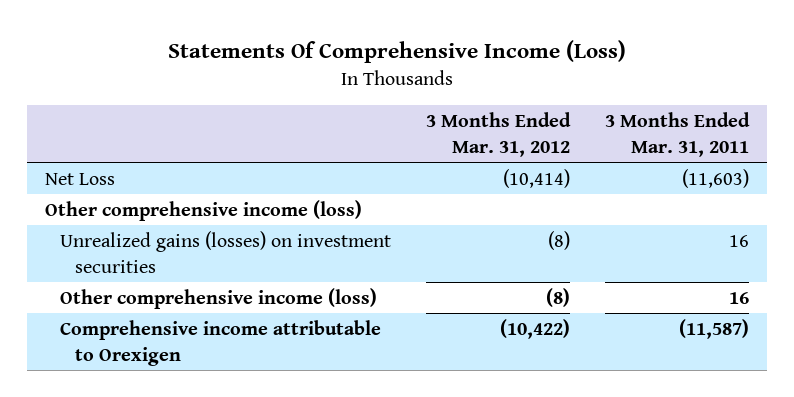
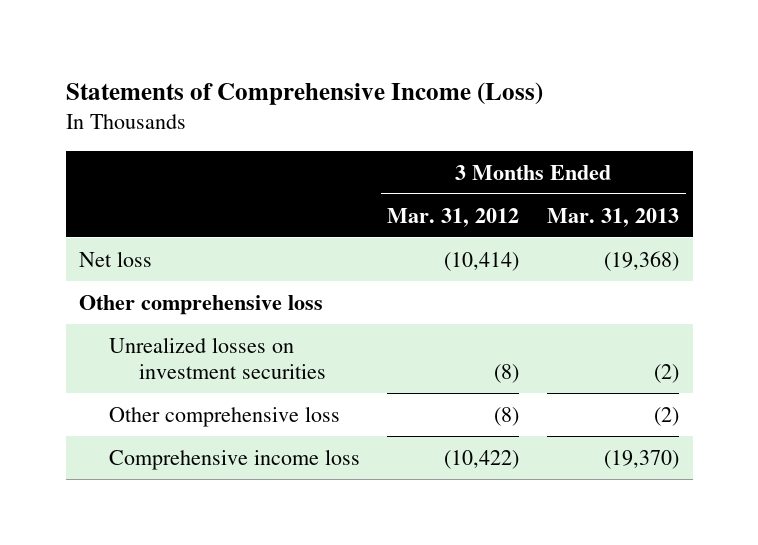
- Statements Of Comprehensive Income (Loss)
+ Statements of Comprehensive Income (Loss)
- | 3 Months Ended Mar. 31, 2012 | 3 Months Ended Mar. 31, 2011
+ | 3 Months Ended Mar. 31, 2012 | 3 Months Ended Mar. 31, 2013
- Net Loss | (10,414) | (11,603)
- Other comprehensive income (loss)
- Unrealized gains (losses) on investment securities | (8) | 16
- Other comprehensive income (loss) | (8) | 16
- Comprehensive income attributable to Orexigen | (10,422) | (11,587)
+ Net loss | (10,414) | (19,368)
+ Other comprehensive loss
+ Unrealized losses on investment securities | (8) | (2)
+ Other comprehensive loss | (8) | (2)
+ Comprehensive income loss | (10,422) | (19,370)

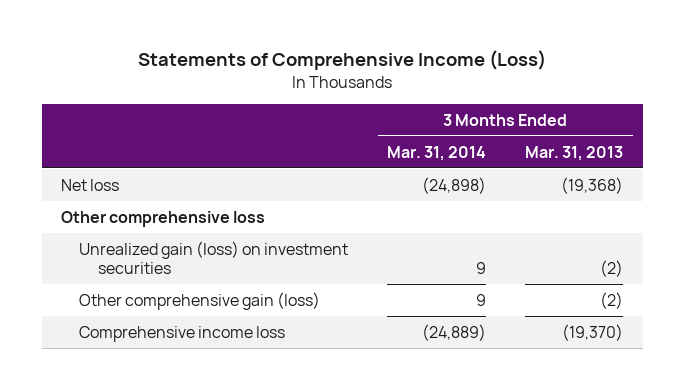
- | 3 Months Ended Mar. 31, 2012 | 3 Months Ended Mar. 31, 2013
+ | 3 Months Ended Mar. 31, 2014 | 3 Months Ended Mar. 31, 2013
- Unrealized losses on investment securities | (8) | (2)
- Other comprehensive loss | (8) | (2)
+ Unrealized gain (loss) on investment securities | 9 | (2)
+ Other comprehensive gain (loss) | 9 | (2)

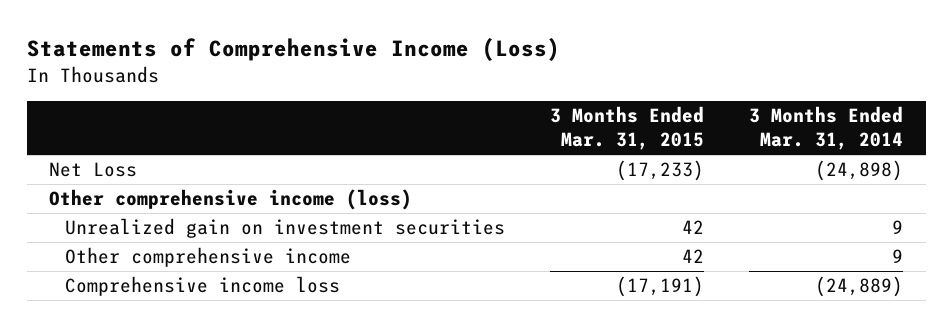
- | 3 Months Ended Mar. 31, 2014 | 3 Months Ended Mar. 31, 2013
+ | 3 Months Ended Mar. 31, 2015 | 3 Months Ended Mar. 31, 2014
- Net loss | (24,898) | (19,368)
- Other comprehensive loss
- Unrealized gain (loss) on investment securities | 9 | (2)
- Other comprehensive gain (loss) | 9 | (2)
+ Net Loss | (17,233) | (24,898)
+ Other comprehensive income (loss)
+ Unrealized gain on investment securities | 42 | 9
+ Other comprehensive income | 42 | 9

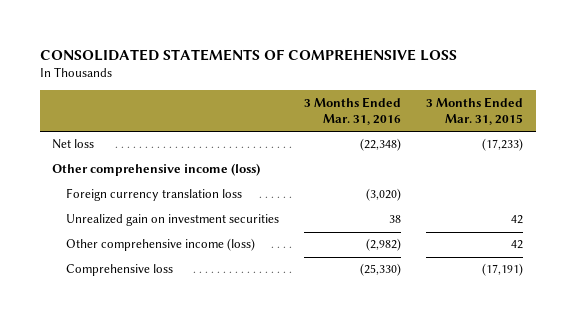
- Statements of Comprehensive Income (Loss)
+ CONSOLIDATED STATEMENTS OF COMPREHENSIVE LOSS
- | 3 Months Ended Mar. 31, 2015 | 3 Months Ended Mar. 31, 2014
+ | 3 Months Ended Mar. 31, 2016 | 3 Months Ended Mar. 31, 2015
- Net Loss | (17,233) | (24,898)
+ Net loss | (22,348) | (17,233)
+ Foreign currency translation loss | (3,020) |
- Other comprehensive income | 42 | 9
- Comprehensive income loss | (17,191) | (24,889)
+ Other comprehensive income (loss) | (2,982) | 42
+ Comprehensive loss | (25,330) | (17,191)

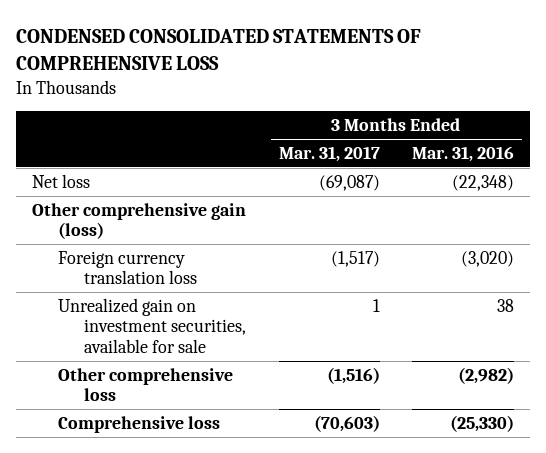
- CONSOLIDATED STATEMENTS OF COMPREHENSIVE LOSS
+ CONDENSED CONSOLIDATED STATEMENTS OF COMPREHENSIVE LOSS
- | 3 Months Ended Mar. 31, 2016 | 3 Months Ended Mar. 31, 2015
+ | 3 Months Ended Mar. 31, 2017 | 3 Months Ended Mar. 31, 2016
- Other comprehensive income (loss)
+ Other comprehensive gain (loss)
- Unrealized gain on investment securities | 38 | 42
- Other comprehensive income (loss) | (2,982) | 42
+ Unrealized gain on investment securities, available for sale | 1 | 38
+ Other comprehensive loss | (1,516) | (2,982)

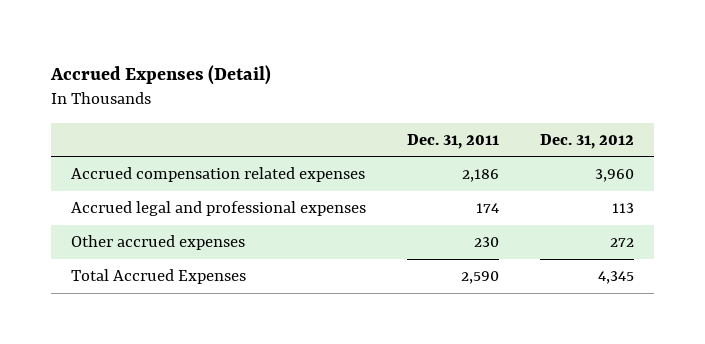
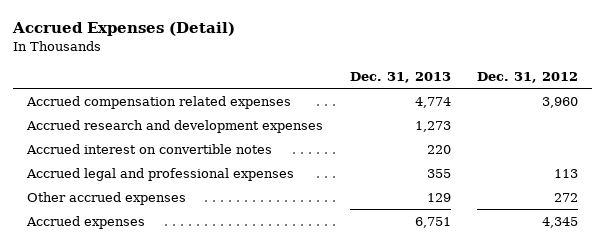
- | Dec. 31, 2011 | Dec. 31, 2012
+ | Dec. 31, 2013 | Dec. 31, 2012
+ Accrued research and development expenses | 1,273 |
+ Accrued interest on convertible notes | 220 |
- Total Accrued Expenses | 2,590 | 4,345
+ Accrued expenses | 6,751 | 4,345

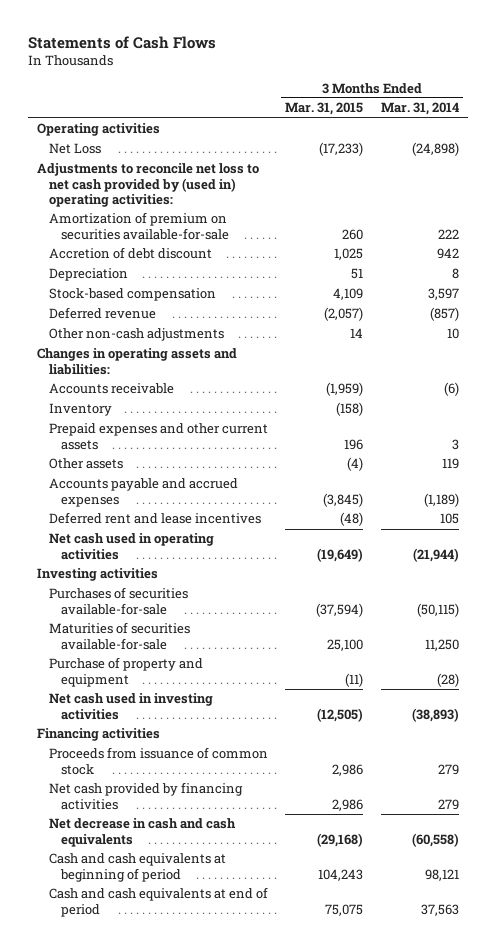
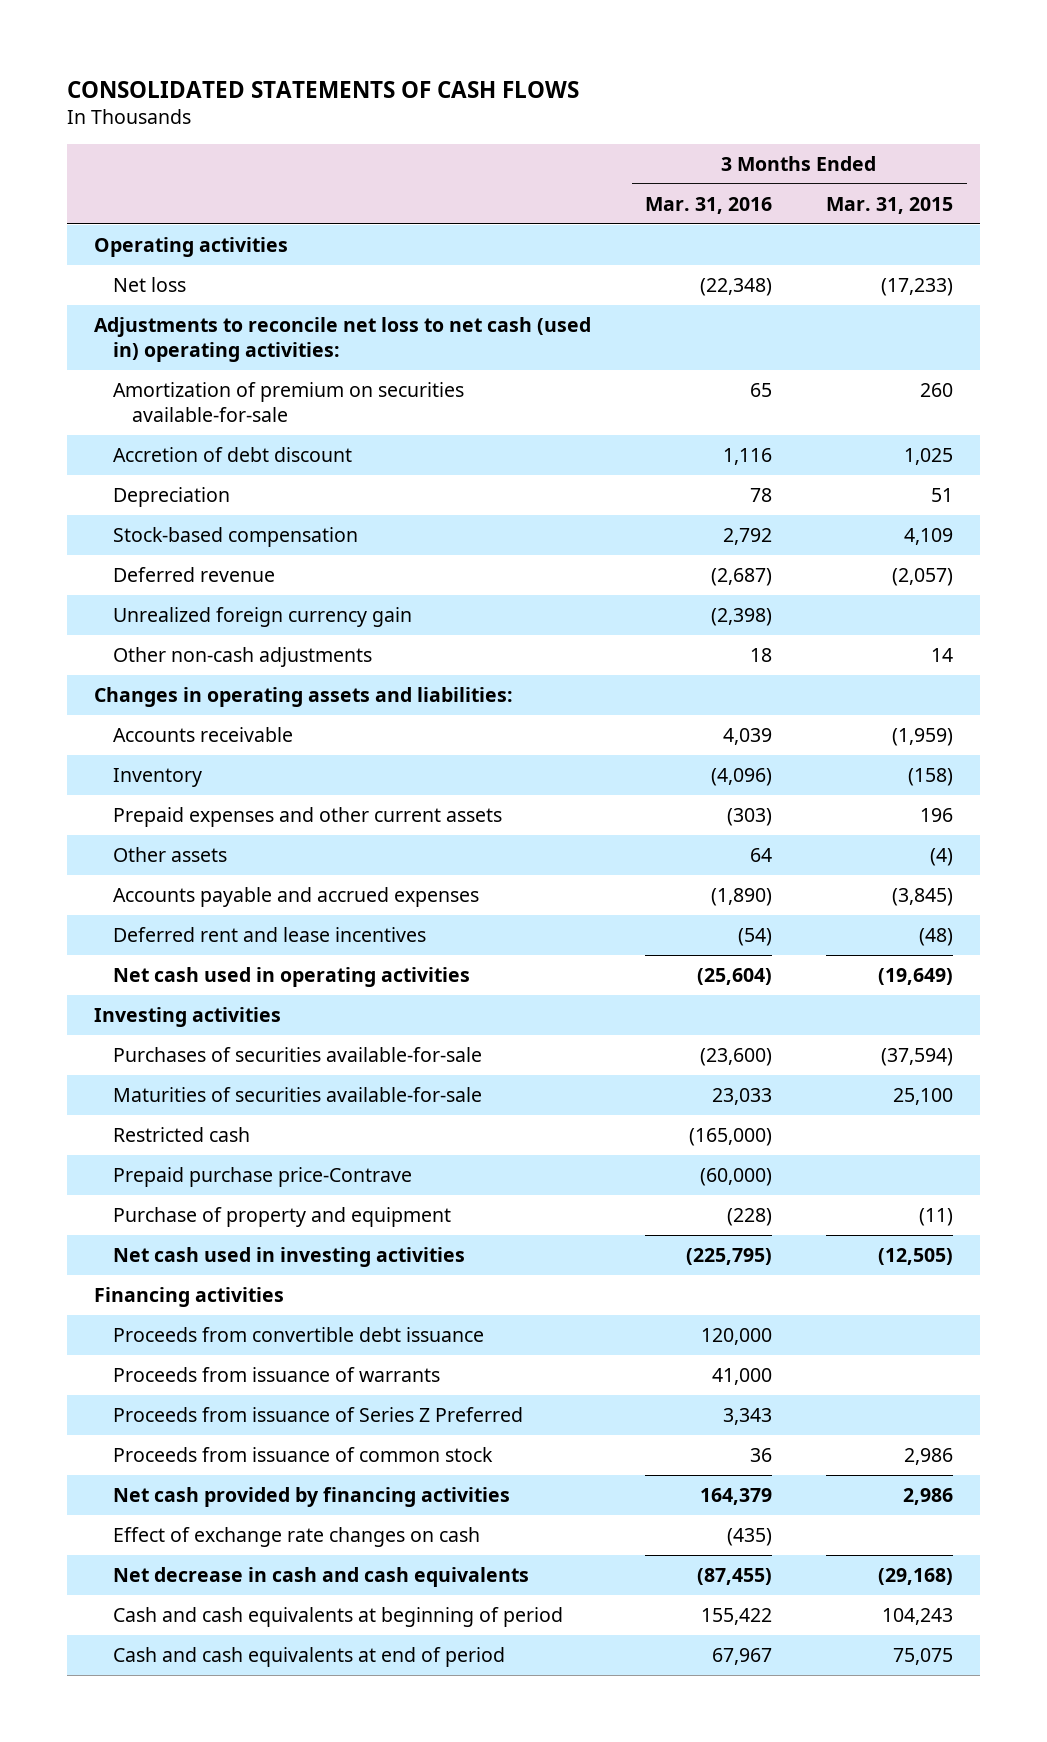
- Statements of Cash Flows
+ CONSOLIDATED STATEMENTS OF CASH FLOWS
- | 3 Months Ended Mar. 31, 2015 | 3 Months Ended Mar. 31, 2014
+ | 3 Months Ended Mar. 31, 2016 | 3 Months Ended Mar. 31, 2015
- Net Loss | (17,233) | (24,898)
- Adjustments to reconcile net loss to net cash provided by (used in) operating activities:
+ Net loss | (22,348) | (17,233)
+ Adjustments to reconcile net loss to net cash (used in) operating activities:
+ Unrealized foreign currency gain | (2,398) |
+ Restricted cash | (165,000) |
+ Prepaid purchase price-Contrave | (60,000) |
+ Proceeds from convertible debt issuance | 120,000 |
+ Proceeds from issuance of warrants | 41,000 |
+ Proceeds from issuance of Series Z Preferred | 3,343 |
+ Effect of exchange rate changes on cash | (435) |

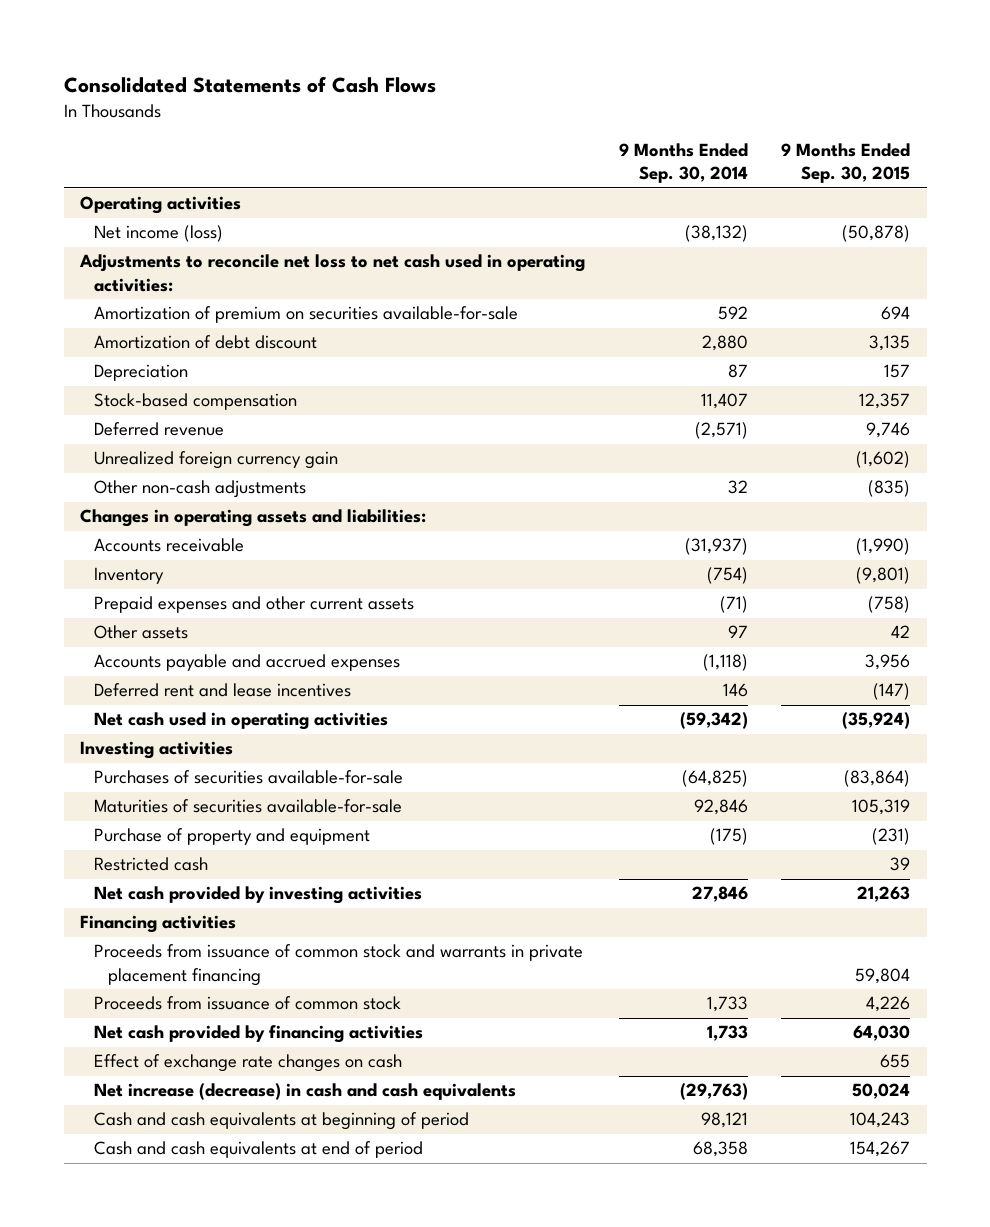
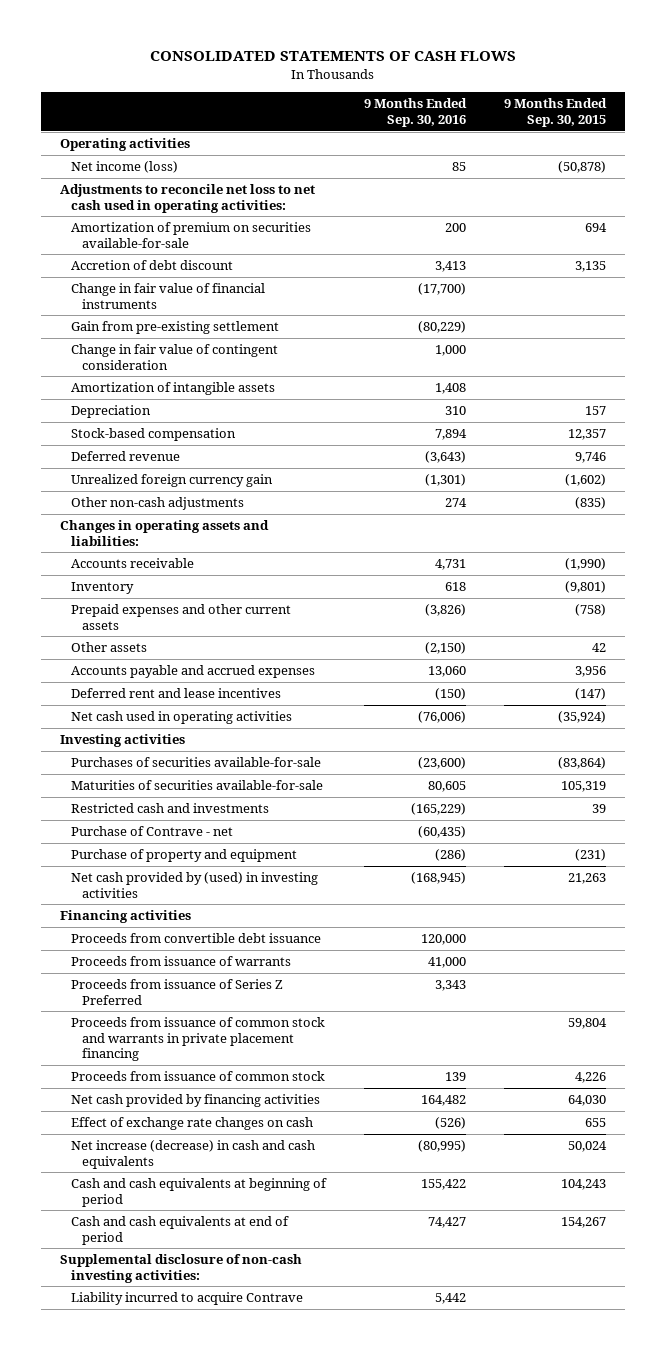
- Consolidated Statements of Cash Flows
+ CONSOLIDATED STATEMENTS OF CASH FLOWS
- | 9 Months Ended Sep. 30, 2014 | 9 Months Ended Sep. 30, 2015
+ | 9 Months Ended Sep. 30, 2016 | 9 Months Ended Sep. 30, 2015
- Amortization of debt discount | 2,880 | 3,135
+ Accretion of debt discount | 3,413 | 3,135
+ Change in fair value of financial instruments | (17,700) |
+ Gain from pre-existing settlement | (80,229) |
+ Change in fair value of contingent consideration | 1,000 |
+ Amortization of intangible assets | 1,408 |
+ Restricted cash and investments | (165,229) | 39
+ Purchase of Contrave - net | (60,435) |
- Restricted cash | | 39
- Net cash provided by investing activities | 27,846 | 21,263
+ Net cash provided by (used) in investing activities | (168,945) | 21,263
+ Proceeds from convertible debt issuance | 120,000 |
+ Proceeds from issuance of warrants | 41,000 |
+ Proceeds from issuance of Series Z Preferred | 3,343 |
+ Supplemental disclosure of non-cash investing activities:
+ Liability incurred to acquire Contrave | 5,442 |

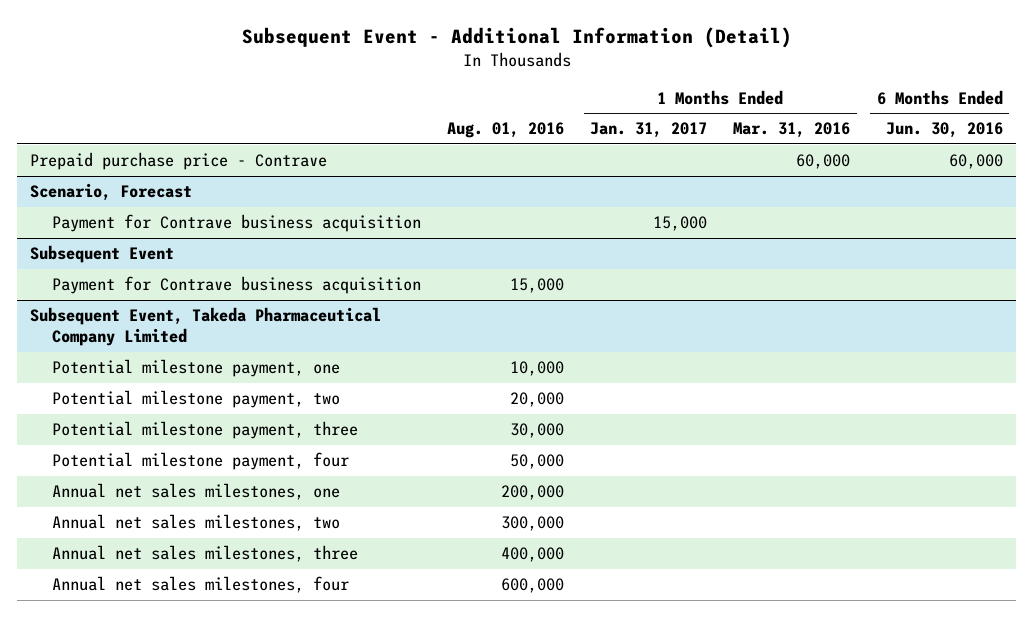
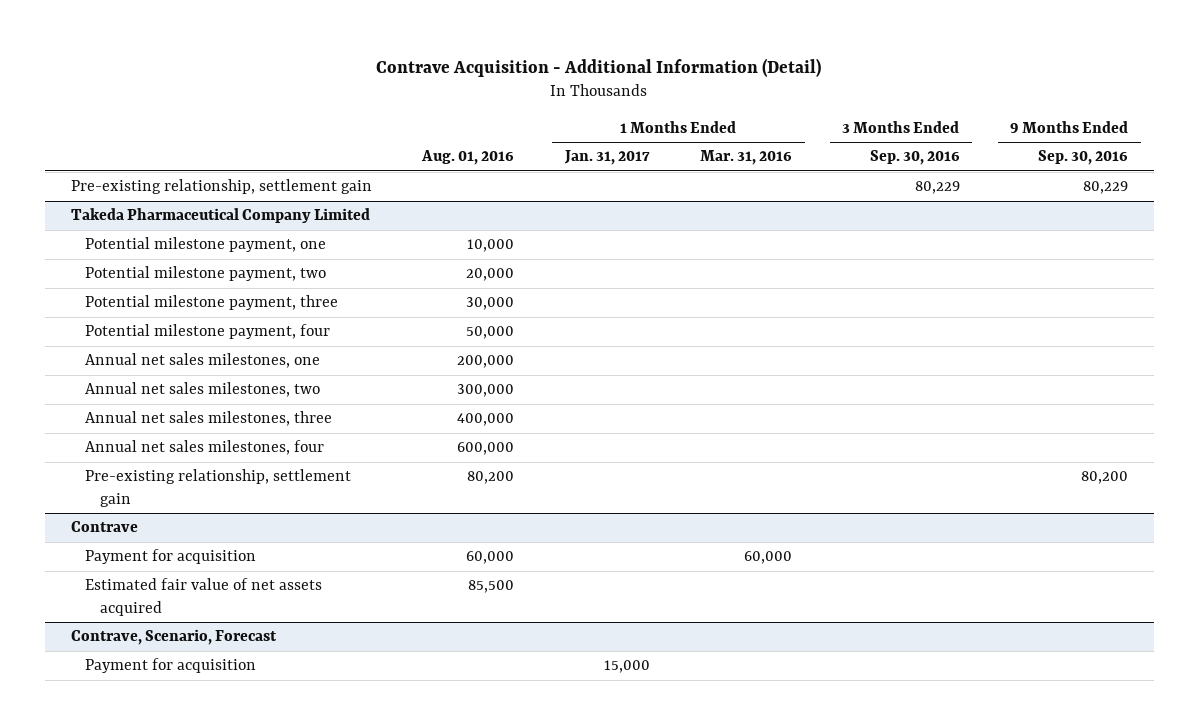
- Subsequent Event - Additional Information (Detail)
+ Contrave Acquisition - Additional Information (Detail)
- | Aug. 01, 2016 | 1 Months Ended Jan. 31, 2017 | 1 Months Ended Mar. 31, 2016 | 6 Months Ended Jun. 30, 2016
+ | Aug. 01, 2016 | 1 Months Ended Jan. 31, 2017 | 1 Months Ended Mar. 31, 2016 | 3 Months Ended Sep. 30, 2016 | 9 Months Ended Sep. 30, 2016
- Prepaid purchase price - Contrave | | | 60,000 | 60,000
- Scenario, Forecast
- Payment for Contrave business acquisition | | 15,000 | |
- Subsequent Event
- Payment for Contrave business acquisition | 15,000 | | |
- Subsequent Event, Takeda Pharmaceutical Company Limited
+ Pre-existing relationship, settlement gain | | | | 80,229 | 80,229
+ Takeda Pharmaceutical Company Limited
+ Pre-existing relationship, settlement gain | 80,200 | | | | 80,200
+ Contrave
+ Payment for acquisition | 60,000 | | 60,000 | |
+ Estimated fair value of net assets acquired | 85,500 | | | |
+ Contrave, Scenario, Forecast
+ Payment for acquisition | | 15,000 | | |

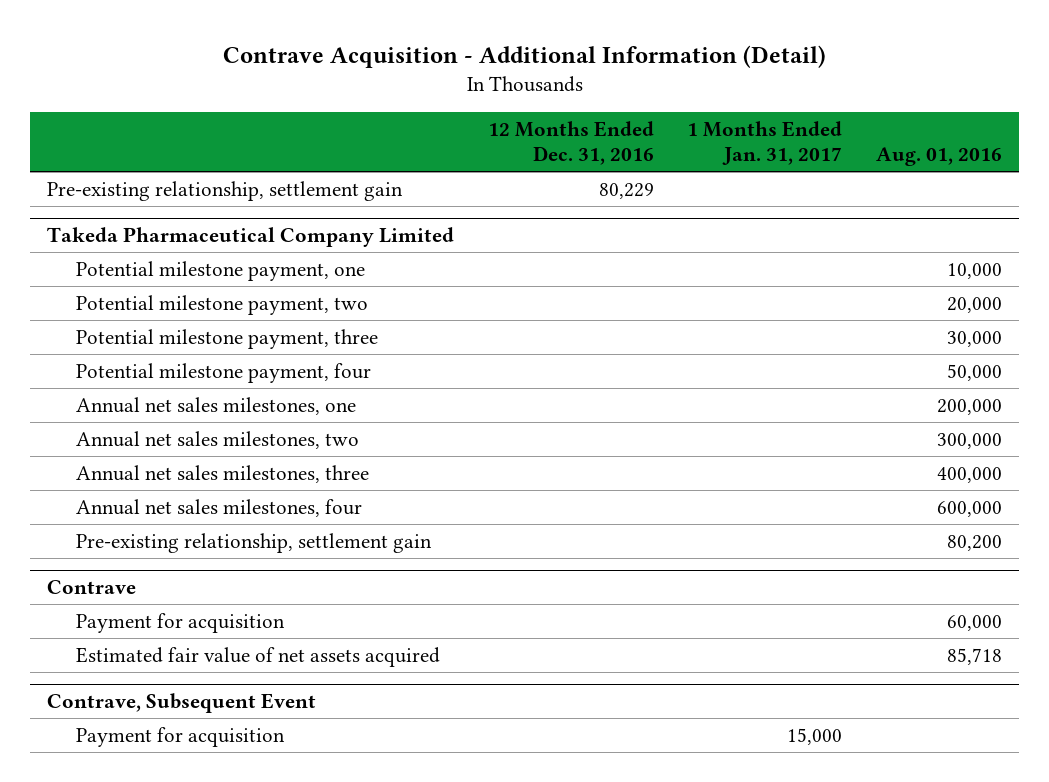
- | Aug. 01, 2016 | 1 Months Ended Jan. 31, 2017 | 1 Months Ended Mar. 31, 2016 | 3 Months Ended Sep. 30, 2016 | 9 Months Ended Sep. 30, 2016
+ | 12 Months Ended Dec. 31, 2016 | 1 Months Ended Jan. 31, 2017 | Aug. 01, 2016
@ Contrave
- Estimated fair value of net assets acquired | 85,500 | | | |
- Contrave, Scenario, Forecast
@ Contrave
+ Estimated fair value of net assets acquired | | | 85,718
+ Contrave, Subsequent Event

